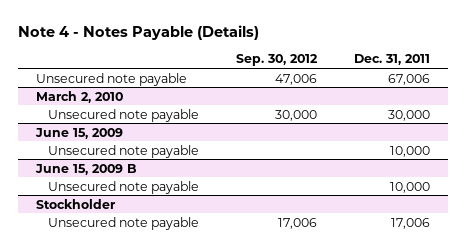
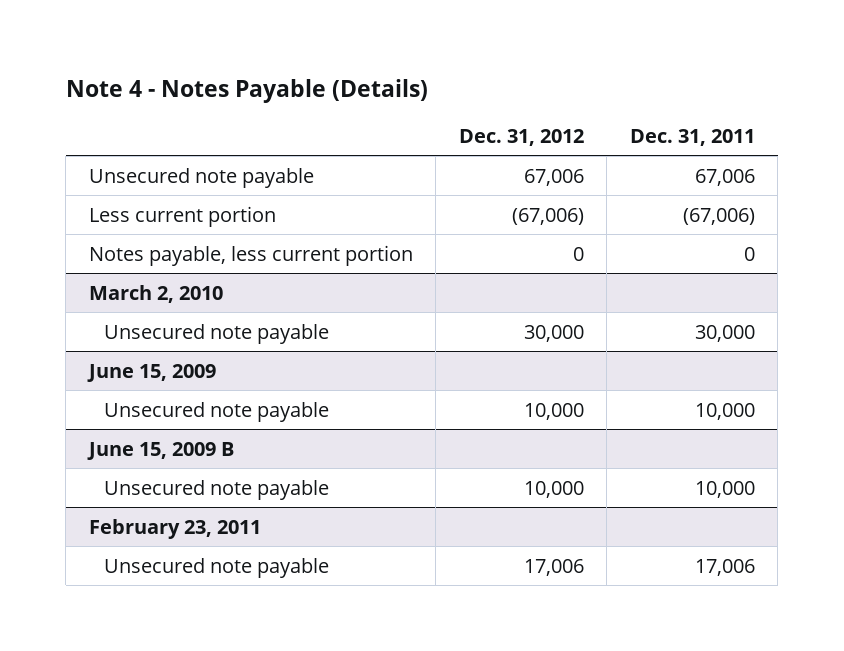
- | Sep. 30, 2012 | Dec. 31, 2011
+ | Dec. 31, 2012 | Dec. 31, 2011
+ Less current portion | (67,006) | (67,006)
+ Notes payable, less current portion | 0 | 0
- Stockholder
+ February 23, 2011

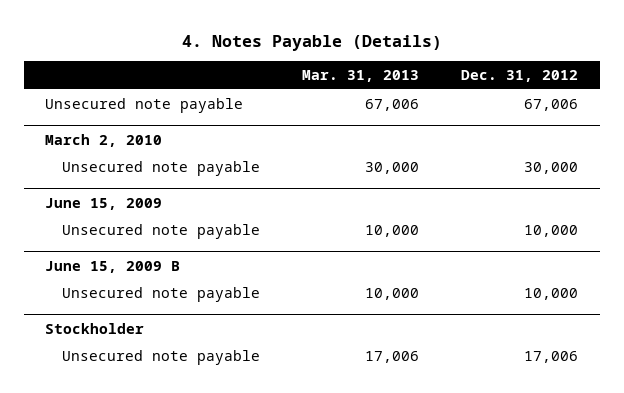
- Note 4 - Notes Payable (Details)
+ 4. Notes Payable (Details)
- | Dec. 31, 2012 | Dec. 31, 2011
+ | Mar. 31, 2013 | Dec. 31, 2012
- Less current portion | (67,006) | (67,006)
- Notes payable, less current portion | 0 | 0
- February 23, 2011
+ Stockholder

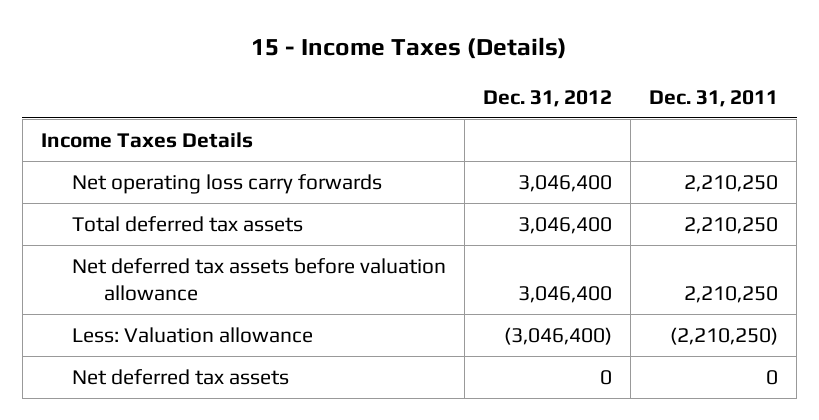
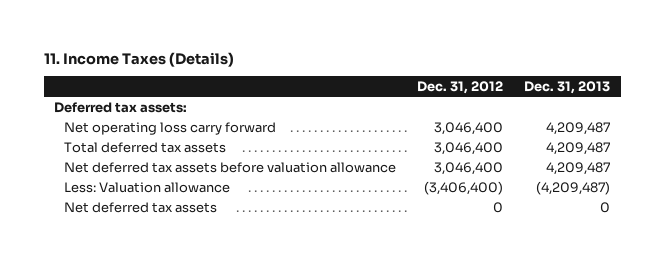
- 15 - Income Taxes (Details)
+ 11. Income Taxes (Details)
- | Dec. 31, 2012 | Dec. 31, 2011
+ | Dec. 31, 2012 | Dec. 31, 2013
- Income Taxes Details
- Net operating loss carry forwards | 3,046,400 | 2,210,250
+ Deferred tax assets:
+ Net operating loss carry forward | 3,046,400 | 4,209,487
- Less: Valuation allowance | (3,046,400) | (2,210,250)
+ Less: Valuation allowance | (3,406,400) | (4,209,487)

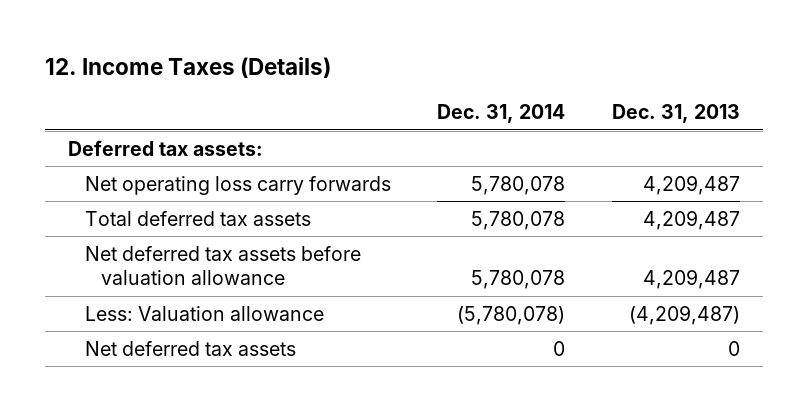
- 11. Income Taxes (Details)
+ 12. Income Taxes (Details)
- | Dec. 31, 2012 | Dec. 31, 2013
+ | Dec. 31, 2014 | Dec. 31, 2013
- Net operating loss carry forward | 3,046,400 | 4,209,487
+ Net operating loss carry forwards | 5,780,078 | 4,209,487

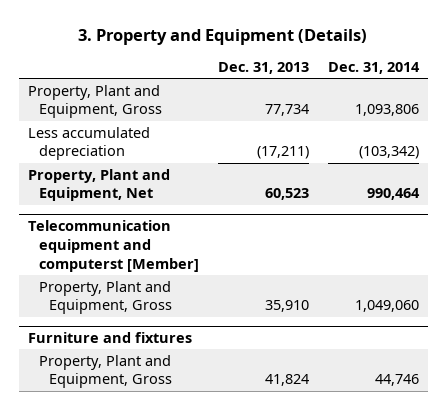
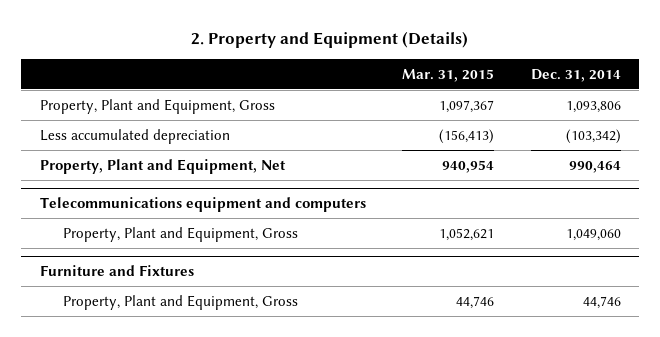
- 3. Property and Equipment (Details)
+ 2. Property and Equipment (Details)
- | Dec. 31, 2013 | Dec. 31, 2014
+ | Mar. 31, 2015 | Dec. 31, 2014
- Telecommunication equipment and computerst [Member]
+ Telecommunications equipment and computers
- Furniture and fixtures
+ Furniture and Fixtures

